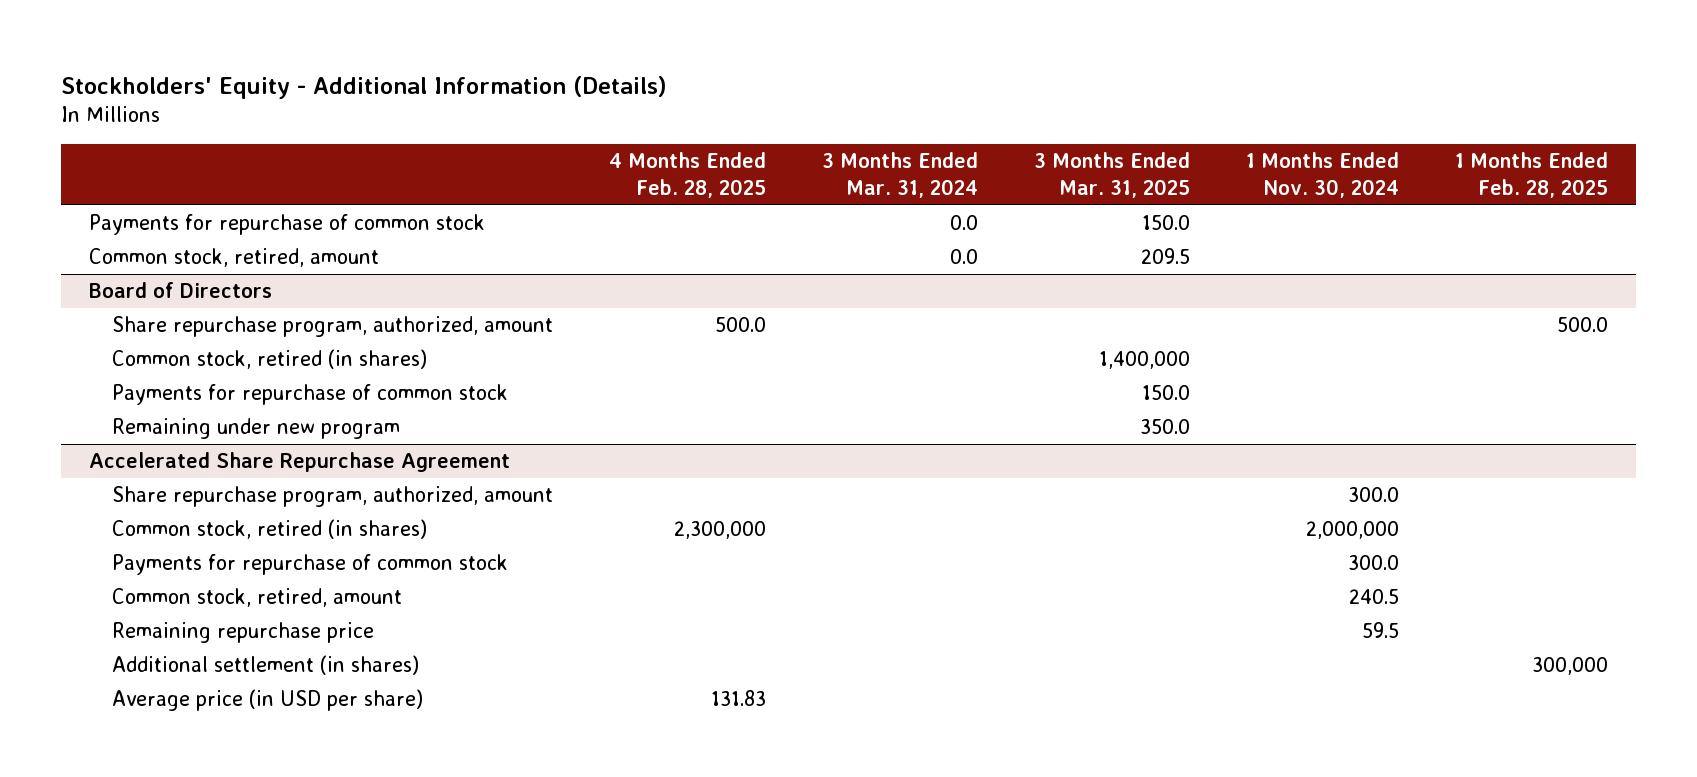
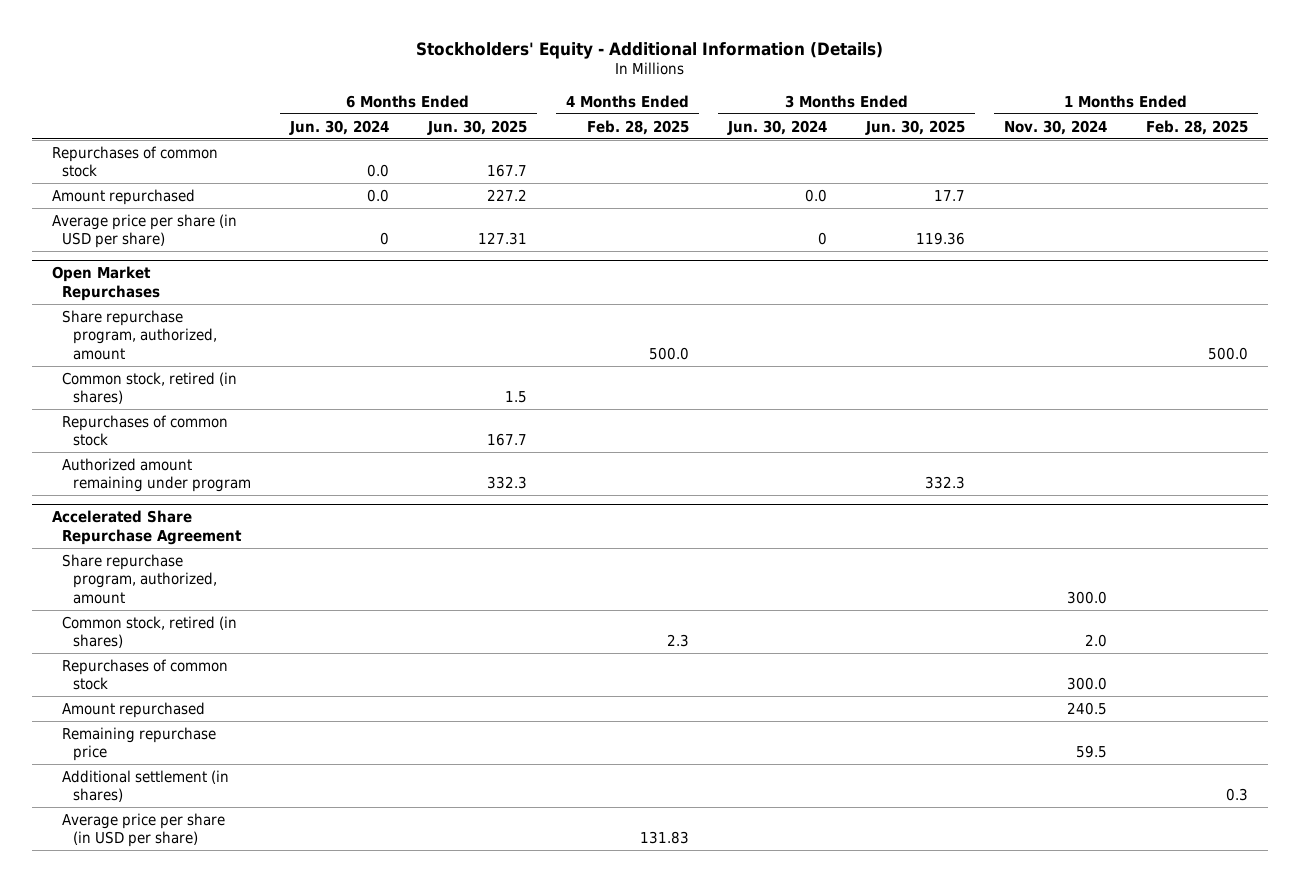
- | 4 Months Ended Feb. 28, 2025 | 3 Months Ended Mar. 31, 2024 | 3 Months Ended Mar. 31, 2025 | 1 Months Ended Nov. 30, 2024 | 1 Months Ended Feb. 28, 2025
+ | 6 Months Ended Jun. 30, 2024 | 6 Months Ended Jun. 30, 2025 | 4 Months Ended Feb. 28, 2025 | 3 Months Ended Jun. 30, 2024 | 3 Months Ended Jun. 30, 2025 | 1 Months Ended Nov. 30, 2024 | 1 Months Ended Feb. 28, 2025
- Payments for repurchase of common stock | | 0.0 | 150.0 | |
- Common stock, retired, amount | | 0.0 | 209.5 | |
- Board of Directors
+ Repurchases of common stock | 0.0 | 167.7 | | | | |
+ Amount repurchased | 0.0 | 227.2 | | 0.0 | 17.7 | |
+ Average price per share (in USD per share) | 0 | 127.31 | | 0 | 119.36 | |
+ Open Market Repurchases
- Payments for repurchase of common stock | | | 150.0 | |
- Remaining under new program | | | 350.0 | |
+ Repurchases of common stock | | 167.7 | | | | |
+ Authorized amount remaining under program | | 332.3 | | | 332.3 | |
@ Accelerated Share Repurchase Agreement
- Common stock, retired (in shares) | 2,300,000 | | | 2,000,000 |
- Payments for repurchase of common stock | | | | 300.0 |
- Common stock, retired, amount | | | | 240.5 |
+ Common stock, retired (in shares) | | | 2.3 | | | 2.0 |
+ Repurchases of common stock | | | | | | 300.0 |
+ Amount repurchased | | | | | | 240.5 |
- Additional settlement (in shares) | | | | | 300,000
- Average price (in USD per share) | 131.83 | | | |
+ Additional settlement (in shares) | | | | | | | 0.3
+ Average price per share (in USD per share) | | | 131.83 | | | |

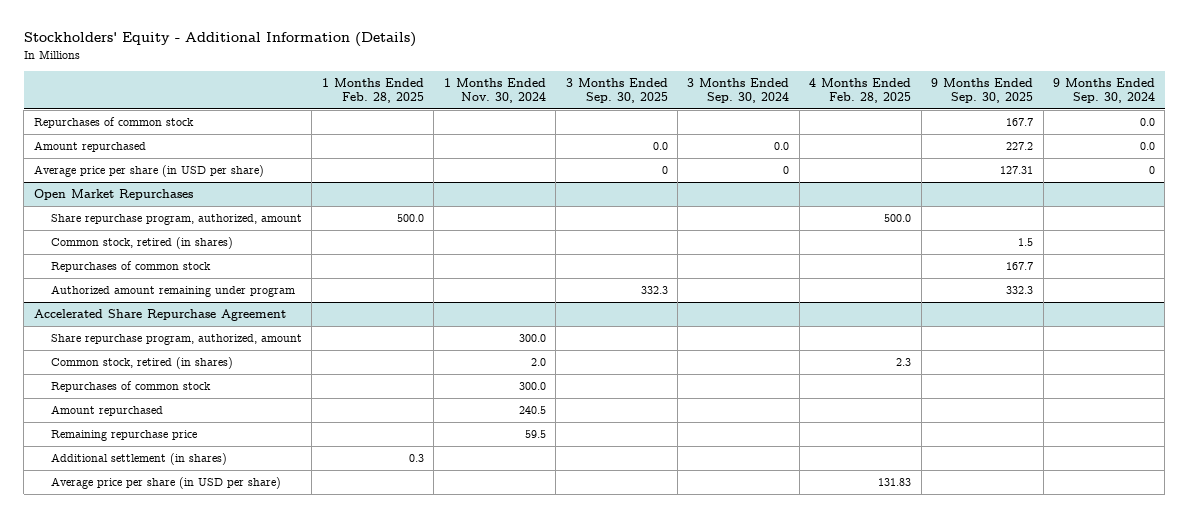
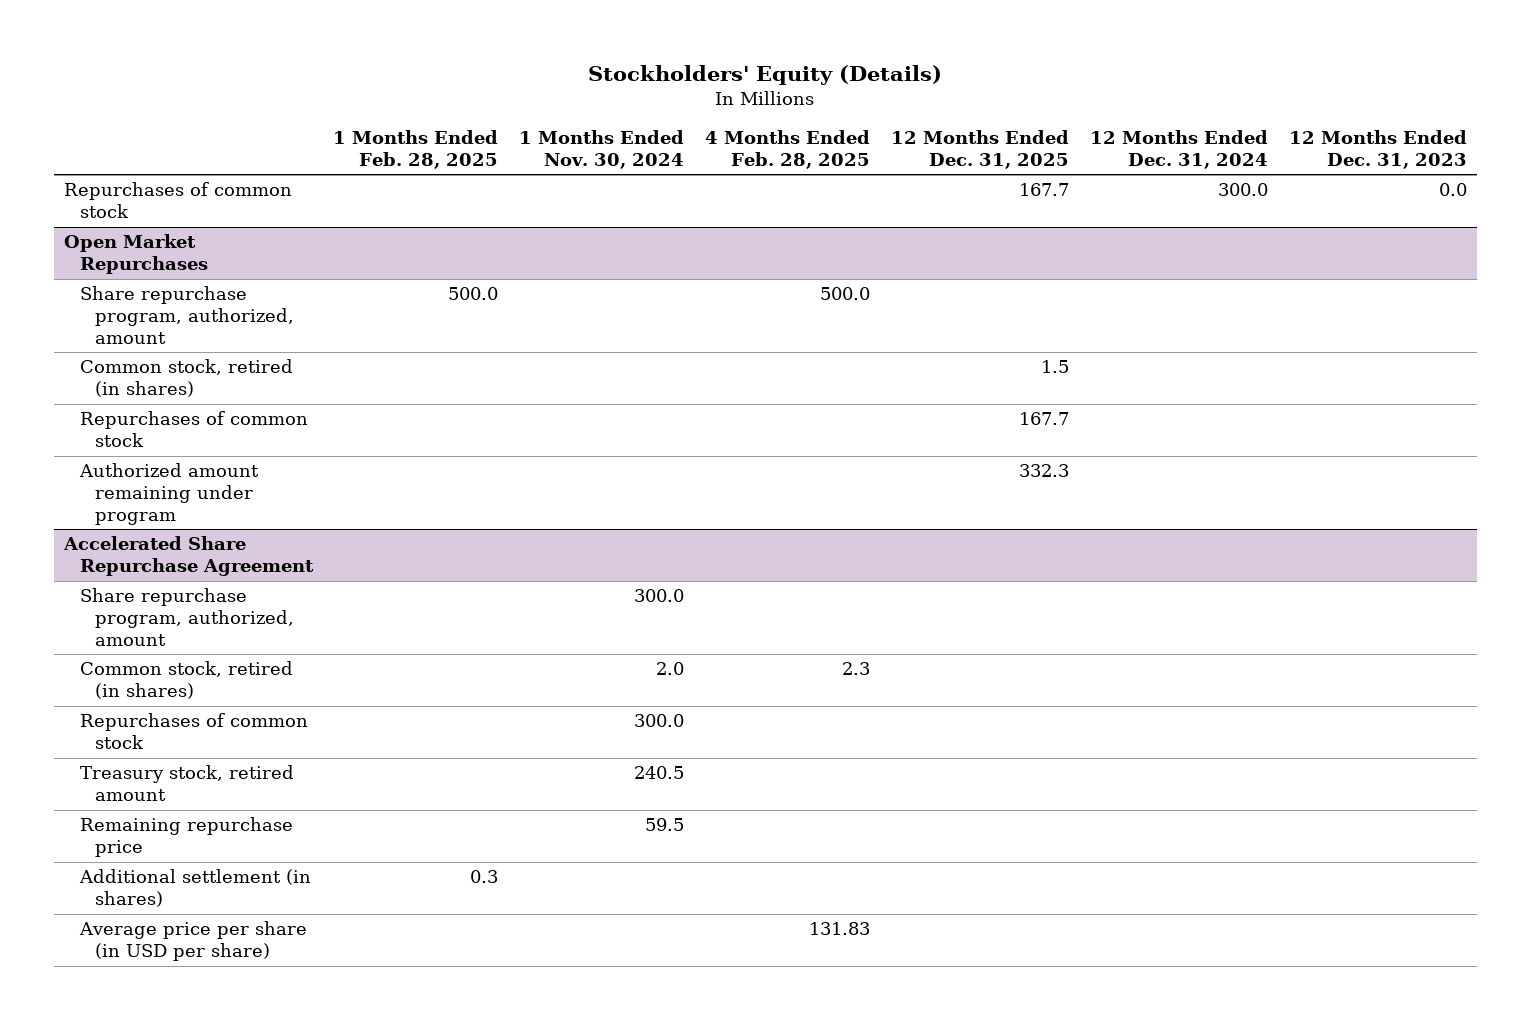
- Stockholders' Equity - Additional Information (Details)
+ Stockholders' Equity (Details)
- | 1 Months Ended Feb. 28, 2025 | 1 Months Ended Nov. 30, 2024 | 3 Months Ended Sep. 30, 2025 | 3 Months Ended Sep. 30, 2024 | 4 Months Ended Feb. 28, 2025 | 9 Months Ended Sep. 30, 2025 | 9 Months Ended Sep. 30, 2024
+ | 1 Months Ended Feb. 28, 2025 | 1 Months Ended Nov. 30, 2024 | 4 Months Ended Feb. 28, 2025 | 12 Months Ended Dec. 31, 2025 | 12 Months Ended Dec. 31, 2024 | 12 Months Ended Dec. 31, 2023
- Amount repurchased | | | 0.0 | 0.0 | | 227.2 | 0.0
- Average price per share (in USD per share) | | | 0 | 0 | | 127.31 | 0
@ Accelerated Share Repurchase Agreement
- Amount repurchased | | 240.5 | | | | |
+ Treasury stock, retired amount | | 240.5 | | | |

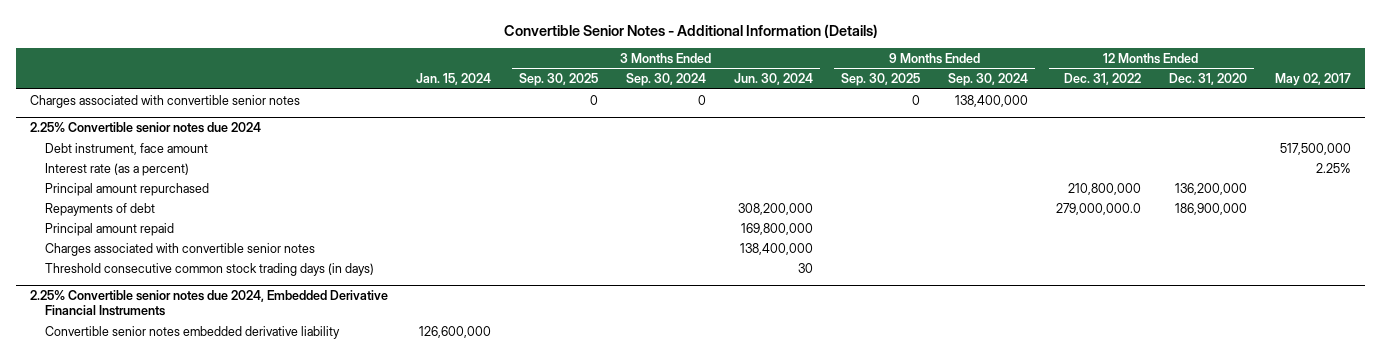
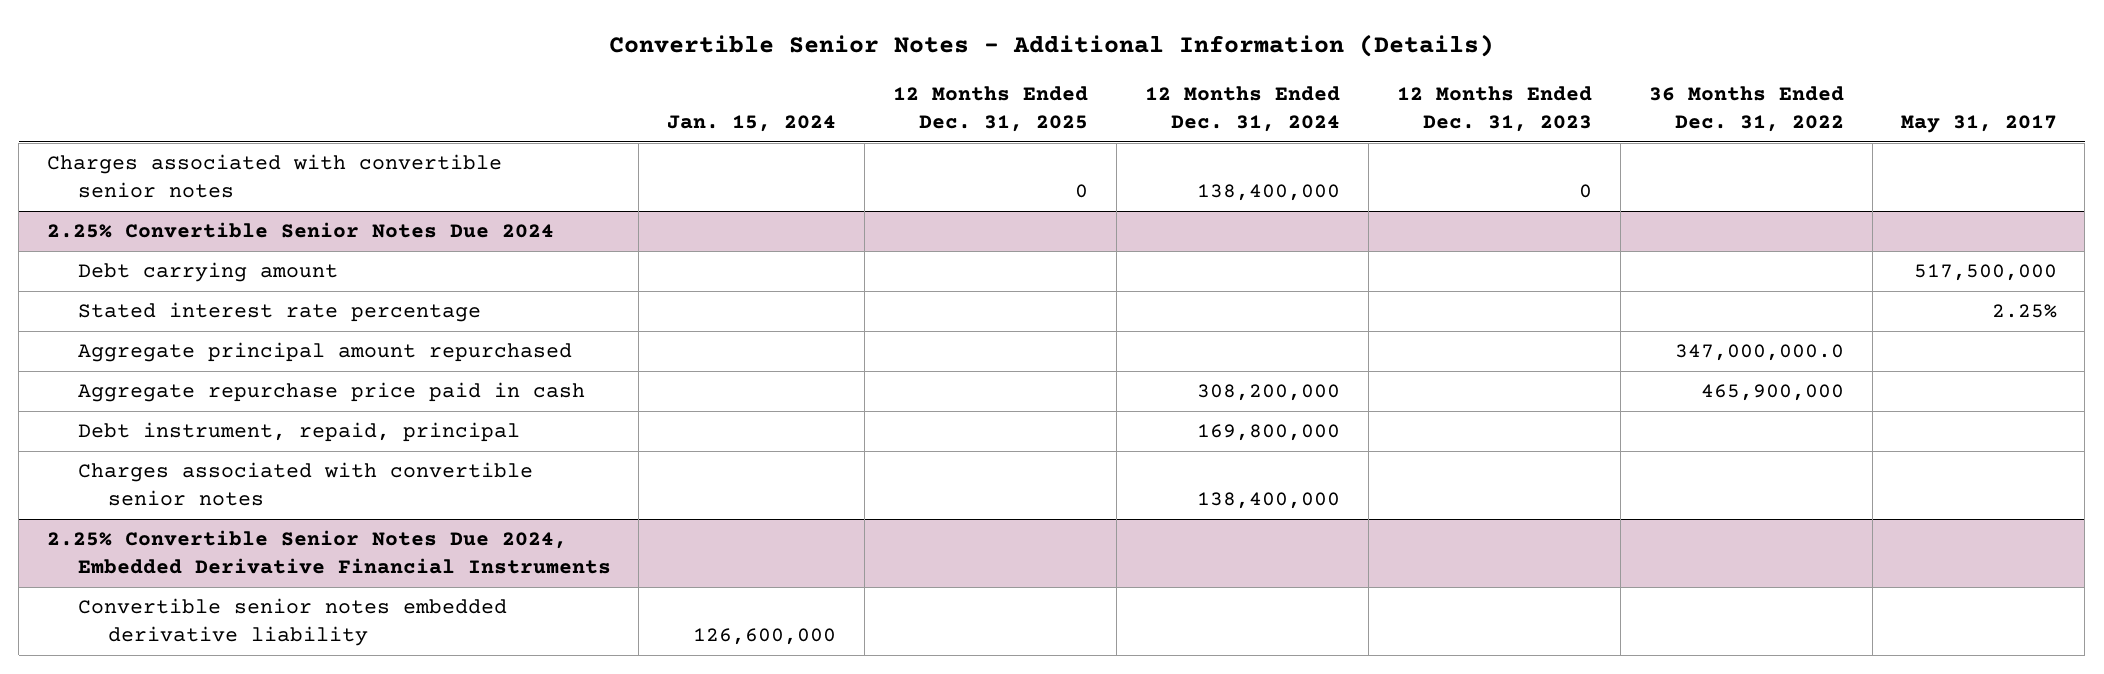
- | Jan. 15, 2024 | 3 Months Ended Sep. 30, 2025 | 3 Months Ended Sep. 30, 2024 | 3 Months Ended Jun. 30, 2024 | 9 Months Ended Sep. 30, 2025 | 9 Months Ended Sep. 30, 2024 | 12 Months Ended Dec. 31, 2022 | 12 Months Ended Dec. 31, 2020 | May 02, 2017
+ | Jan. 15, 2024 | 12 Months Ended Dec. 31, 2025 | 12 Months Ended Dec. 31, 2024 | 12 Months Ended Dec. 31, 2023 | 36 Months Ended Dec. 31, 2022 | May 31, 2017
- 2.25% Convertible senior notes due 2024
- Debt instrument, face amount | | | | | | | | | 517,500,000
- Interest rate (as a percent) | | | | | | | | | 2.25%
- Principal amount repurchased | | | | | | | 210,800,000 | 136,200,000 |
- Repayments of debt | | | | 308,200,000 | | | 279,000,000.0 | 186,900,000 |
- Principal amount repaid | | | | 169,800,000 | | | | |
+ 2.25% Convertible Senior Notes Due 2024
+ Debt carrying amount | | | | | | 517,500,000
+ Stated interest rate percentage | | | | | | 2.25%
+ Aggregate principal amount repurchased | | | | | 347,000,000.0 |
+ Aggregate repurchase price paid in cash | | | 308,200,000 | | 465,900,000 |
+ Debt instrument, repaid, principal | | | 169,800,000 | | |
- Threshold consecutive common stock trading days (in days) | | | | 30 | | | | |
- 2.25% Convertible senior notes due 2024, Embedded Derivative Financial Instruments
+ 2.25% Convertible Senior Notes Due 2024, Embedded Derivative Financial Instruments

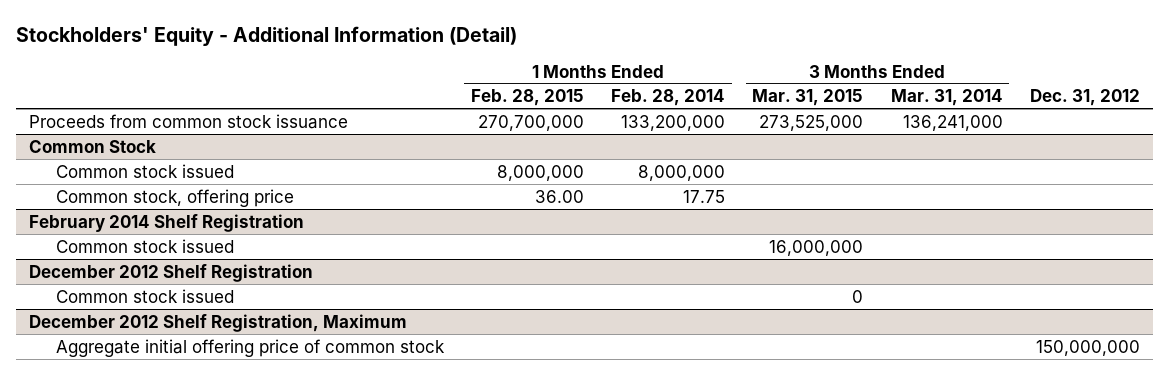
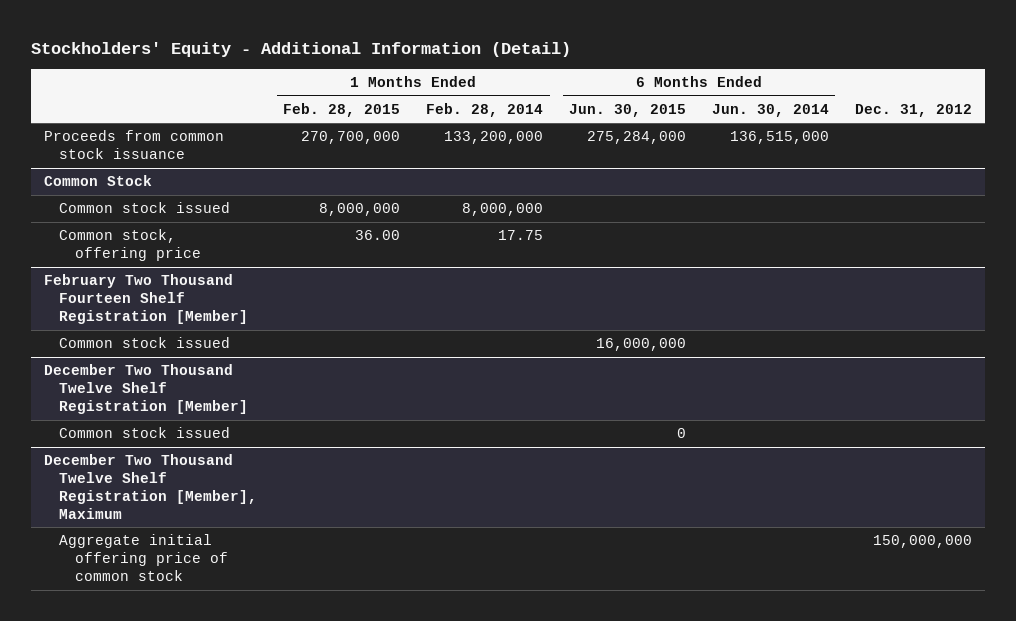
- | 1 Months Ended Feb. 28, 2015 | 1 Months Ended Feb. 28, 2014 | 3 Months Ended Mar. 31, 2015 | 3 Months Ended Mar. 31, 2014 | Dec. 31, 2012
+ | 1 Months Ended Feb. 28, 2015 | 1 Months Ended Feb. 28, 2014 | 6 Months Ended Jun. 30, 2015 | 6 Months Ended Jun. 30, 2014 | Dec. 31, 2012
- February 2014 Shelf Registration
+ February Two Thousand Fourteen Shelf Registration [Member]
- December 2012 Shelf Registration
+ December Two Thousand Twelve Shelf Registration [Member]
- December 2012 Shelf Registration, Maximum
+ December Two Thousand Twelve Shelf Registration [Member], Maximum

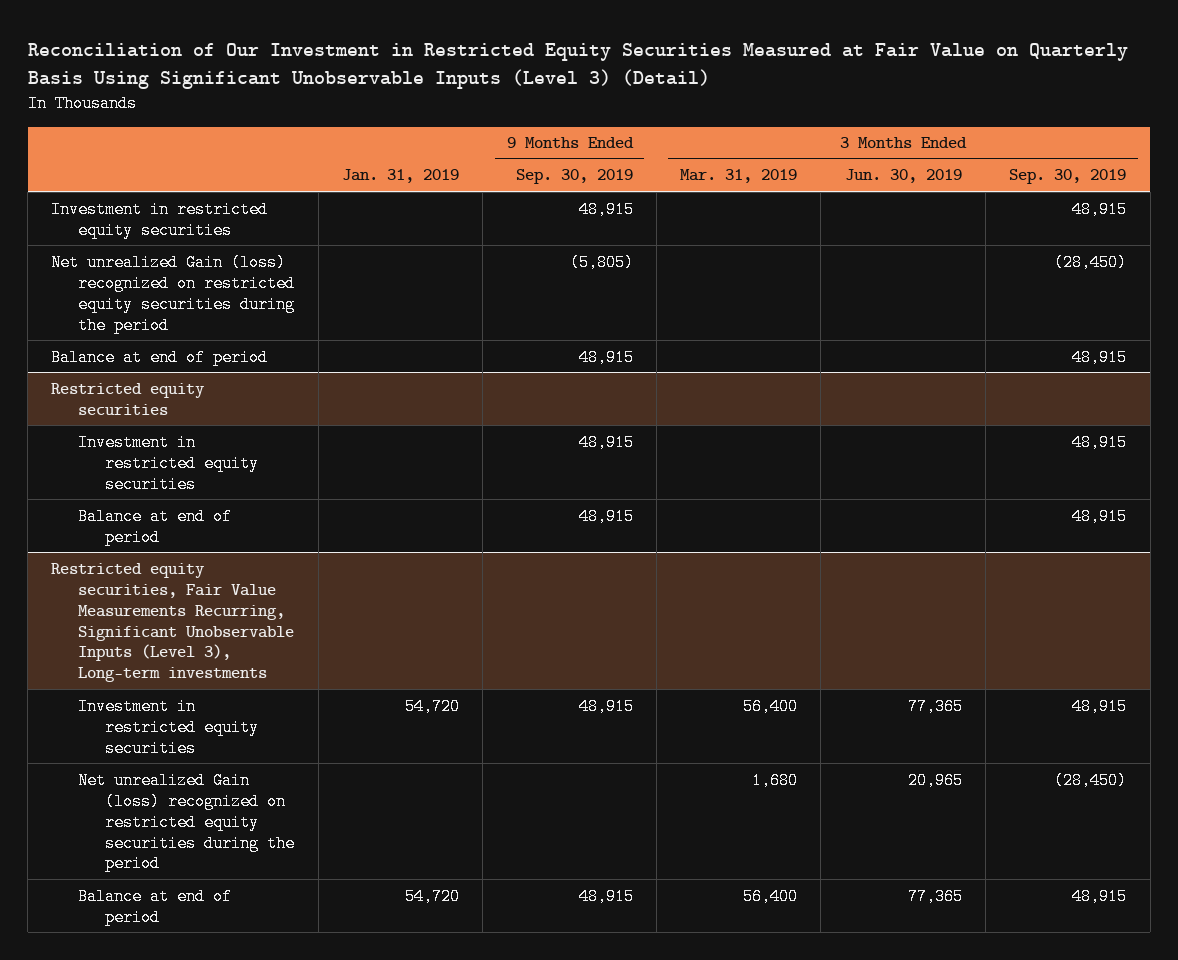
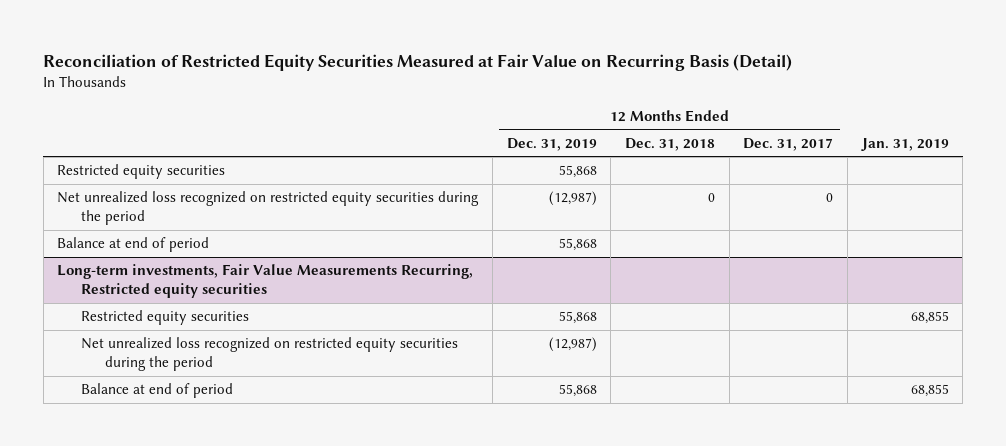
- Reconciliation of Our Investment in Restricted Equity Securities Measured at Fair Value on Quarterly Basis Using Significant Unobservable Inputs (Level 3) (Detail)
+ Reconciliation of Restricted Equity Securities Measured at Fair Value on Recurring Basis (Detail)
- | Jan. 31, 2019 | 9 Months Ended Sep. 30, 2019 | 3 Months Ended Mar. 31, 2019 | 3 Months Ended Jun. 30, 2019 | 3 Months Ended Sep. 30, 2019
+ | 12 Months Ended Dec. 31, 2019 | 12 Months Ended Dec. 31, 2018 | 12 Months Ended Dec. 31, 2017 | Jan. 31, 2019
- Investment in restricted equity securities | | 48,915 | | | 48,915
- Net unrealized Gain (loss) recognized on restricted equity securities during the period | | (5,805) | | | (28,450)
+ Restricted equity securities | 55,868 | | |
+ Net unrealized loss recognized on restricted equity securities during the period | (12,987) | 0 | 0 |
- Restricted equity securities
- Investment in restricted equity securities | | 48,915 | | | 48,915
- Balance at end of period | | 48,915 | | | 48,915
- Restricted equity securities, Fair Value Measurements Recurring, Significant Unobservable Inputs (Level 3), Long-term investments
- Investment in restricted equity securities | 54,720 | 48,915 | 56,400 | 77,365 | 48,915
- Net unrealized Gain (loss) recognized on restricted equity securities during the period | | | 1,680 | 20,965 | (28,450)
- Balance at end of period | 54,720 | 48,915 | 56,400 | 77,365 | 48,915
+ Long-term investments, Fair Value Measurements Recurring, Restricted equity securities
+ Restricted equity securities | 55,868 | | | 68,855
+ Net unrealized loss recognized on restricted equity securities during the period | (12,987) | | |
+ Balance at end of period | 55,868 | | | 68,855

